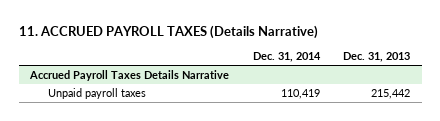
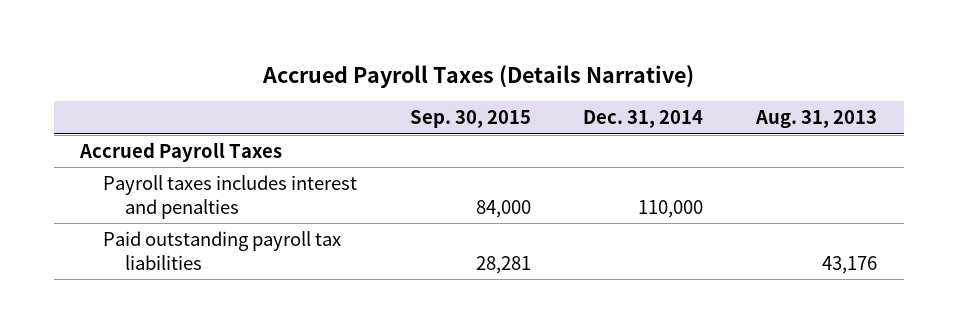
- 11. ACCRUED PAYROLL TAXES (Details Narrative)
+ Accrued Payroll Taxes (Details Narrative)
- | Dec. 31, 2014 | Dec. 31, 2013
+ | Sep. 30, 2015 | Dec. 31, 2014 | Aug. 31, 2013
- Accrued Payroll Taxes Details Narrative
- Unpaid payroll taxes | 110,419 | 215,442
+ Accrued Payroll Taxes
+ Payroll taxes includes interest and penalties | 84,000 | 110,000 |
+ Paid outstanding payroll tax liabilities | 28,281 | | 43,176

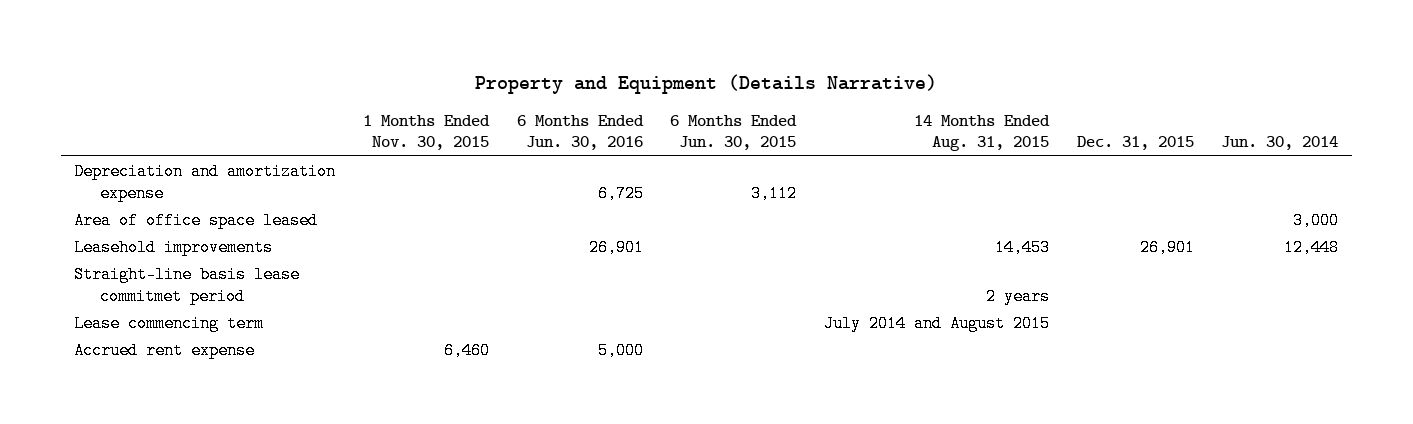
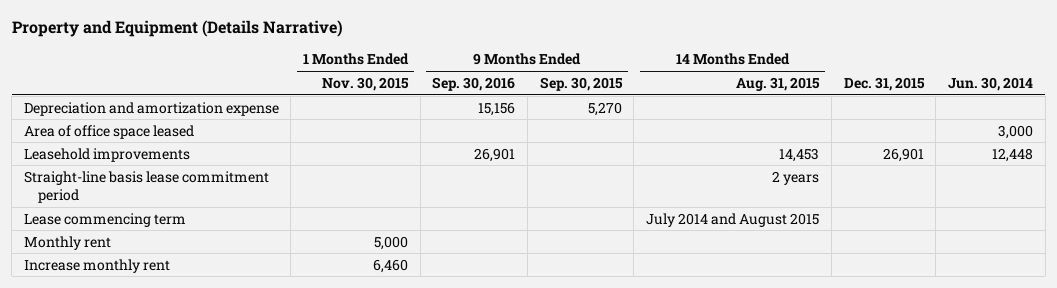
- | 1 Months Ended Nov. 30, 2015 | 6 Months Ended Jun. 30, 2016 | 6 Months Ended Jun. 30, 2015 | 14 Months Ended Aug. 31, 2015 | Dec. 31, 2015 | Jun. 30, 2014
+ | 1 Months Ended Nov. 30, 2015 | 9 Months Ended Sep. 30, 2016 | 9 Months Ended Sep. 30, 2015 | 14 Months Ended Aug. 31, 2015 | Dec. 31, 2015 | Jun. 30, 2014
- Straight-line basis lease commitmet period | | | | 2 years | |
+ Straight-line basis lease commitment period | | | | 2 years | |
- Accrued rent expense | 6,460 | 5,000 | | | |
+ Monthly rent | 5,000 | | | | |
+ Increase monthly rent | 6,460 | | | | |

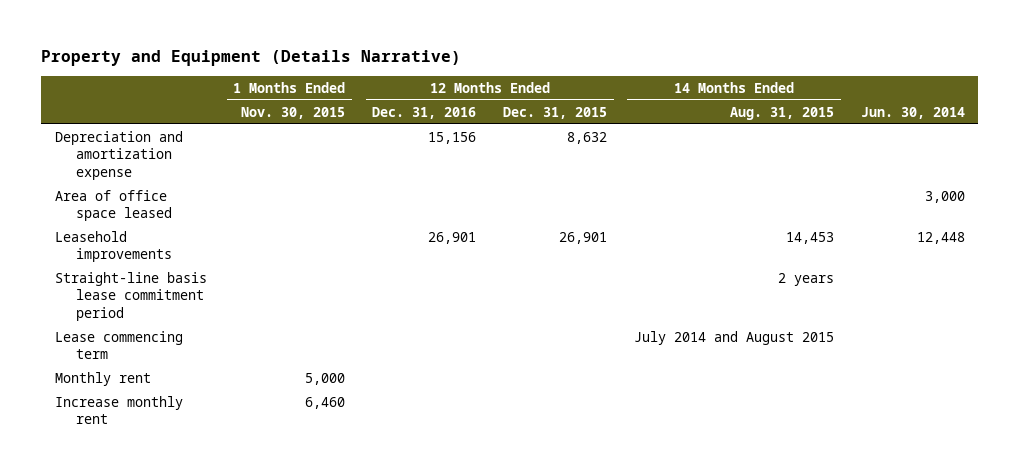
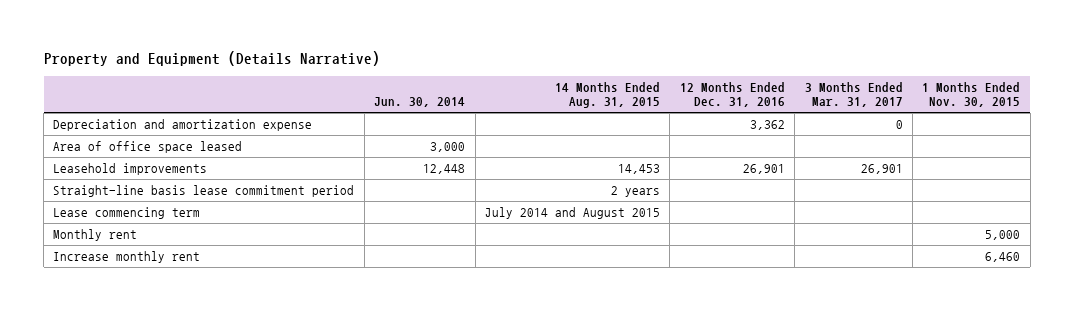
- | 1 Months Ended Nov. 30, 2015 | 12 Months Ended Dec. 31, 2016 | 12 Months Ended Dec. 31, 2015 | 14 Months Ended Aug. 31, 2015 | Jun. 30, 2014
+ | Jun. 30, 2014 | 14 Months Ended Aug. 31, 2015 | 12 Months Ended Dec. 31, 2016 | 3 Months Ended Mar. 31, 2017 | 1 Months Ended Nov. 30, 2015
- Depreciation and amortization expense | | 15,156 | 8,632 | |
+ Depreciation and amortization expense | | | 3,362 | 0 |

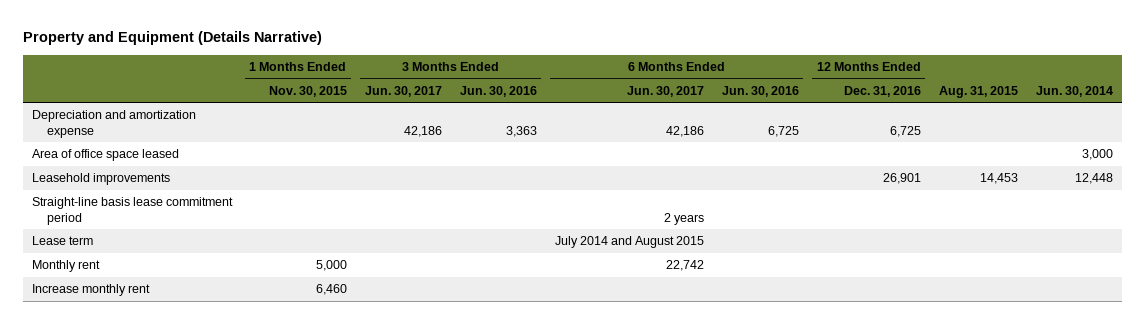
- | Jun. 30, 2014 | 14 Months Ended Aug. 31, 2015 | 12 Months Ended Dec. 31, 2016 | 3 Months Ended Mar. 31, 2017 | 1 Months Ended Nov. 30, 2015
+ | 1 Months Ended Nov. 30, 2015 | 3 Months Ended Jun. 30, 2017 | 3 Months Ended Jun. 30, 2016 | 6 Months Ended Jun. 30, 2017 | 6 Months Ended Jun. 30, 2016 | 12 Months Ended Dec. 31, 2016 | Aug. 31, 2015 | Jun. 30, 2014
- Depreciation and amortization expense | | | 3,362 | 0 |
+ Depreciation and amortization expense | | 42,186 | 3,363 | 42,186 | 6,725 | 6,725 | |
- Lease commencing term | | July 2014 and August 2015 | | |
+ Lease term | | | | July 2014 and August 2015 | | | |

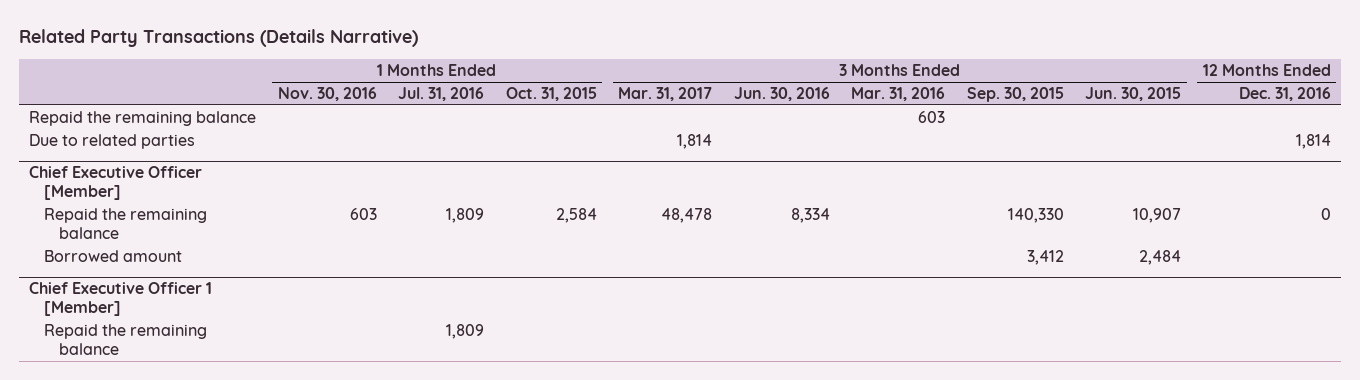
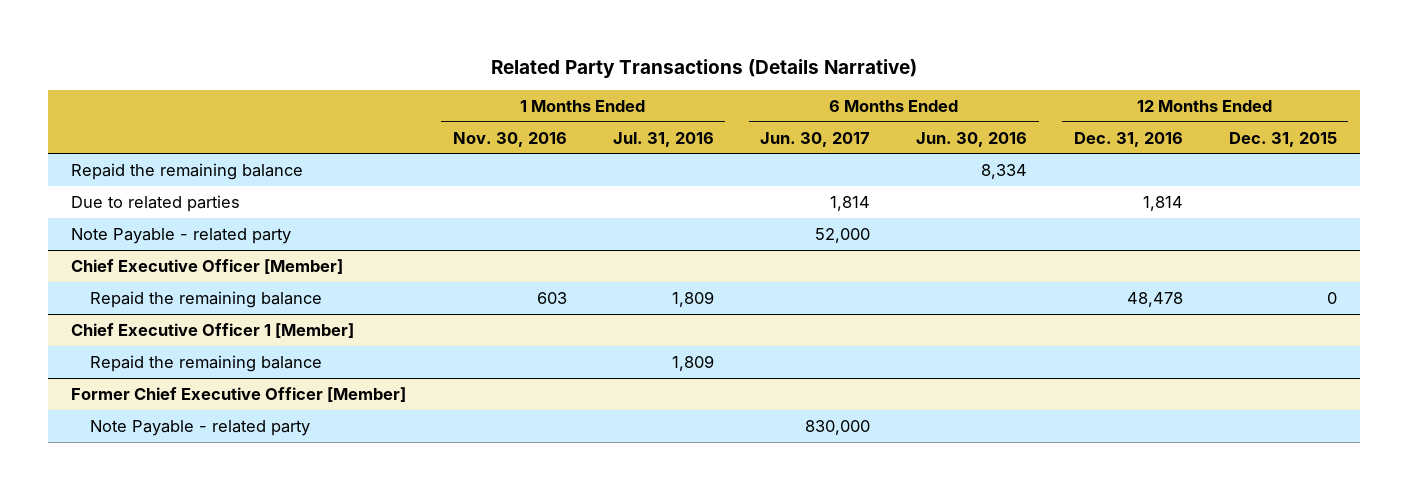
- | 1 Months Ended Nov. 30, 2016 | 1 Months Ended Jul. 31, 2016 | 1 Months Ended Oct. 31, 2015 | 3 Months Ended Mar. 31, 2017 | 3 Months Ended Jun. 30, 2016 | 3 Months Ended Mar. 31, 2016 | 3 Months Ended Sep. 30, 2015 | 3 Months Ended Jun. 30, 2015 | 12 Months Ended Dec. 31, 2016
+ | 1 Months Ended Nov. 30, 2016 | 1 Months Ended Jul. 31, 2016 | 6 Months Ended Jun. 30, 2017 | 6 Months Ended Jun. 30, 2016 | 12 Months Ended Dec. 31, 2016 | 12 Months Ended Dec. 31, 2015
+ Note Payable - related party | | | 52,000 | | |
@ Chief Executive Officer [Member]
- Repaid the remaining balance | 603 | 1,809 | 2,584 | 48,478 | 8,334 | | 140,330 | 10,907 | 0
- Borrowed amount | | | | | | | 3,412 | 2,484 |
+ Repaid the remaining balance | 603 | 1,809 | | | 48,478 | 0
+ Former Chief Executive Officer [Member]
+ Note Payable - related party | | | 830,000 | | |

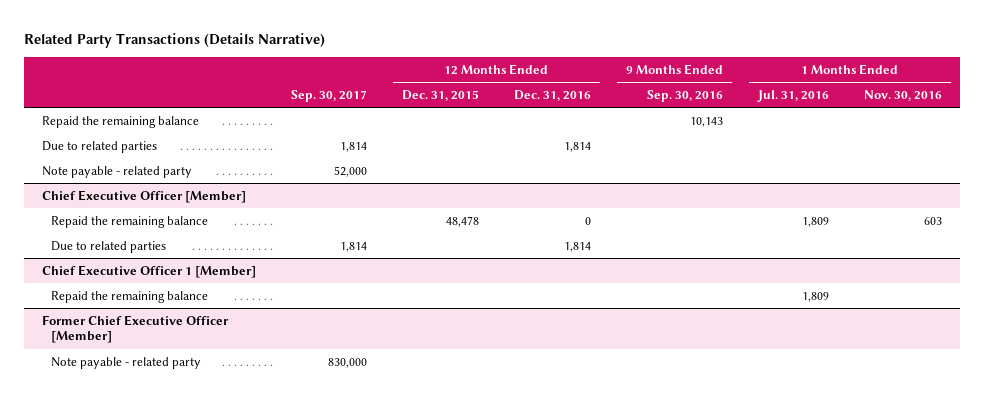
- | 1 Months Ended Nov. 30, 2016 | 1 Months Ended Jul. 31, 2016 | 6 Months Ended Jun. 30, 2017 | 6 Months Ended Jun. 30, 2016 | 12 Months Ended Dec. 31, 2016 | 12 Months Ended Dec. 31, 2015
+ | Sep. 30, 2017 | 12 Months Ended Dec. 31, 2015 | 12 Months Ended Dec. 31, 2016 | 9 Months Ended Sep. 30, 2016 | 1 Months Ended Jul. 31, 2016 | 1 Months Ended Nov. 30, 2016
- Note Payable - related party | | | 52,000 | | |
+ Note payable - related party | 52,000 | | | | |
@ Chief Executive Officer [Member]
- Repaid the remaining balance | 603 | 1,809 | | | 48,478 | 0
+ Repaid the remaining balance | | 48,478 | 0 | | 1,809 | 603
+ Due to related parties | 1,814 | | 1,814 | | |
@ Former Chief Executive Officer [Member]
- Note Payable - related party | | | 830,000 | | |
+ Note payable - related party | 830,000 | | | | |

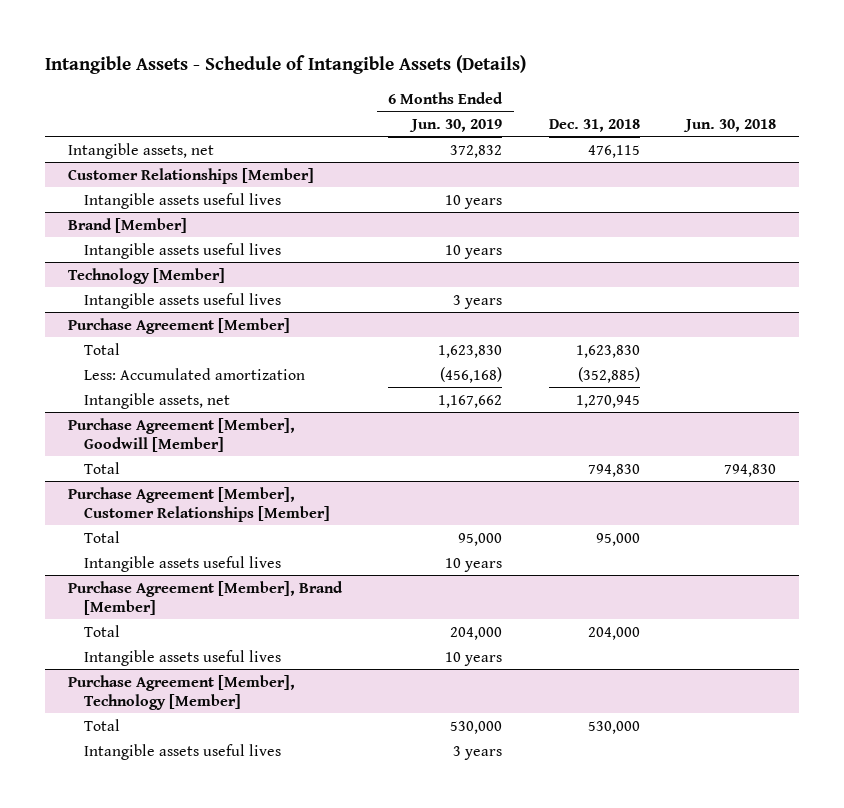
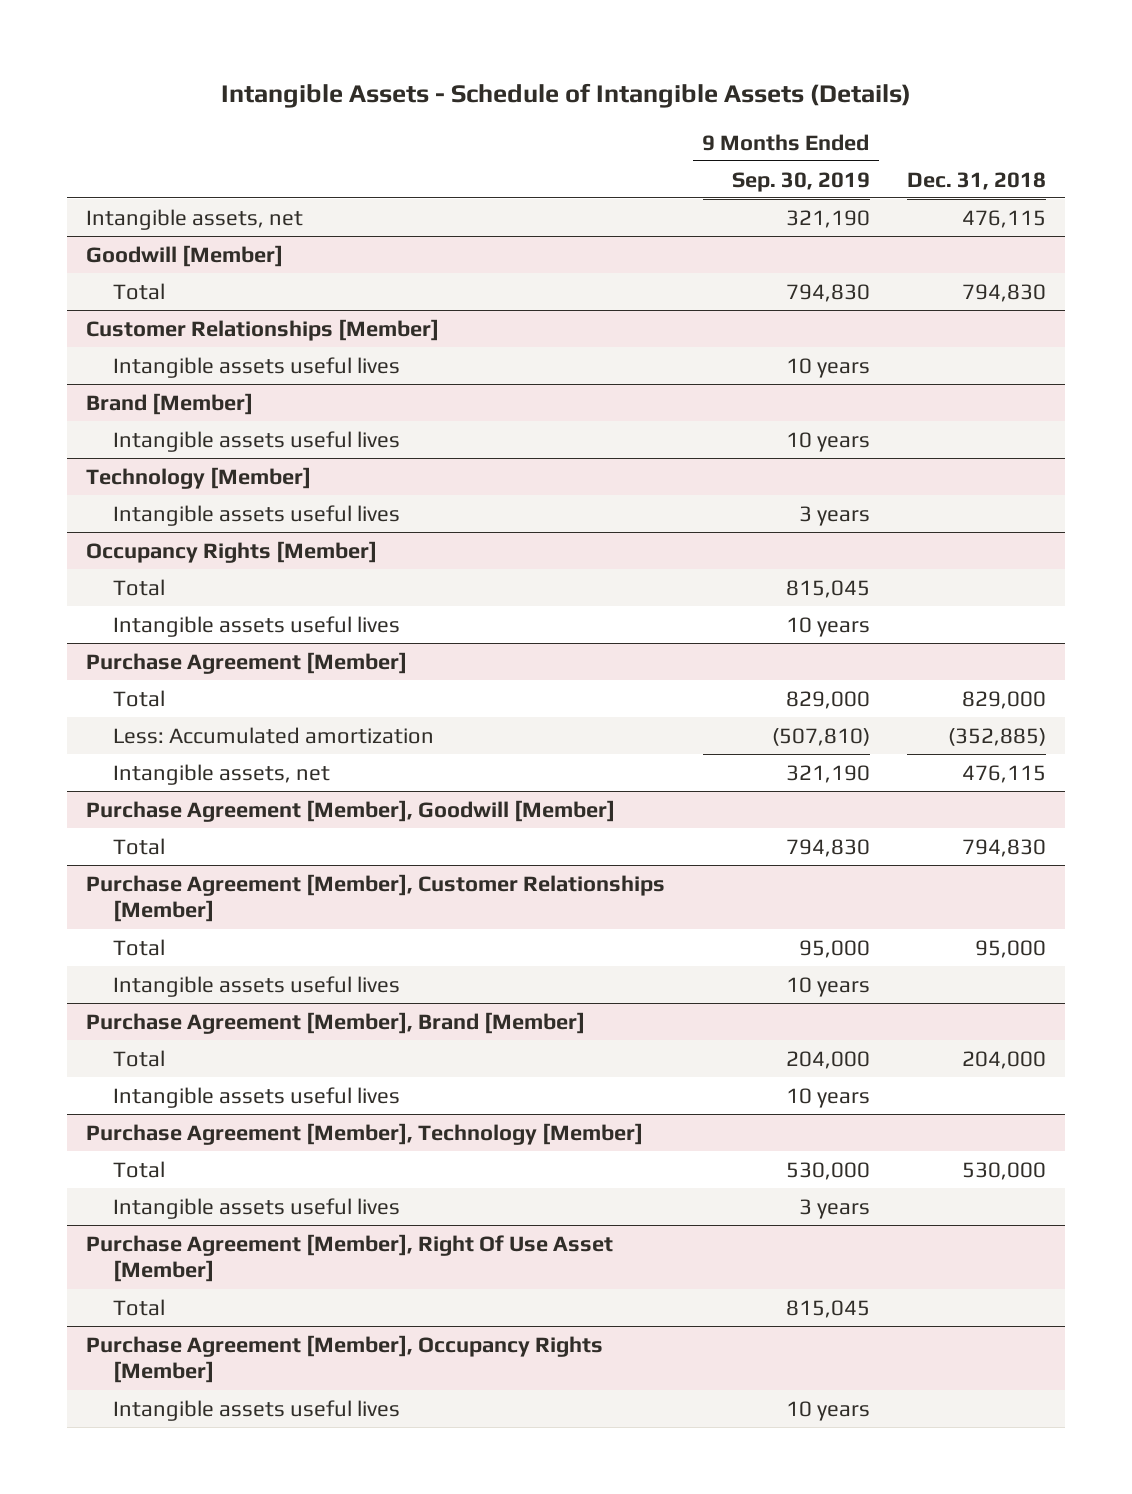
- | 6 Months Ended Jun. 30, 2019 | Dec. 31, 2018 | Jun. 30, 2018
+ | 9 Months Ended Sep. 30, 2019 | Dec. 31, 2018
+ Goodwill [Member]
+ Total | 794,830 | 794,830
+ Occupancy Rights [Member]
+ Total | 815,045 |
+ Intangible assets useful lives | 10 years |
@ Purchase Agreement [Member]
- Total | 1,623,830 | 1,623,830 |
+ Total | 829,000 | 829,000
- Intangible assets, net | 1,167,662 | 1,270,945 |
+ Intangible assets, net | 321,190 | 476,115
+ Purchase Agreement [Member], Right Of Use Asset [Member]
+ Total | 815,045 |
+ Purchase Agreement [Member], Occupancy Rights [Member]
+ Intangible assets useful lives | 10 years |

